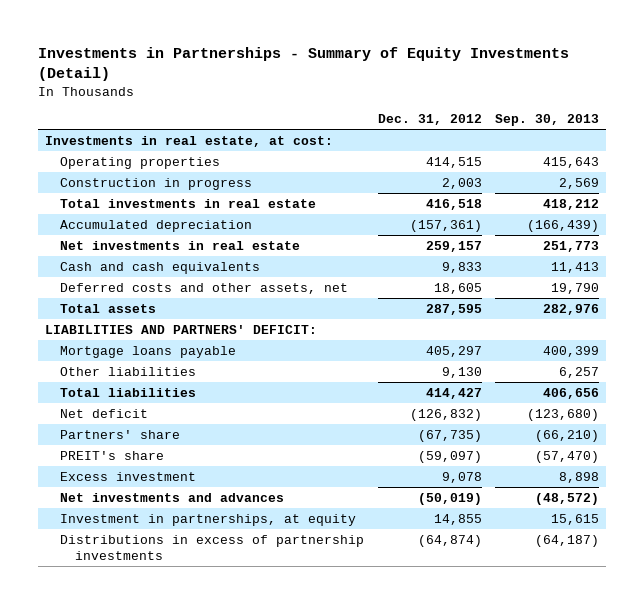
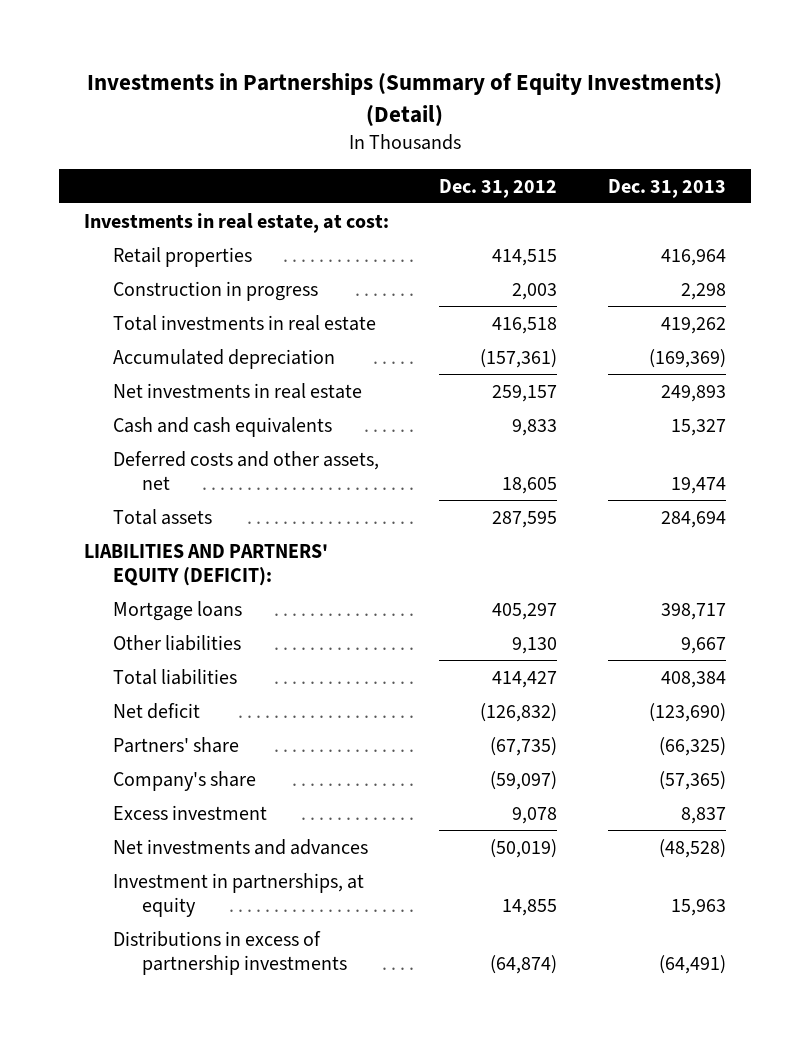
- Investments in Partnerships - Summary of Equity Investments (Detail)
+ Investments in Partnerships (Summary of Equity Investments) (Detail)
- | Dec. 31, 2012 | Sep. 30, 2013
+ | Dec. 31, 2012 | Dec. 31, 2013
- Operating properties | 414,515 | 415,643
+ Retail properties | 414,515 | 416,964
- LIABILITIES AND PARTNERS' DEFICIT:
- Mortgage loans payable | 405,297 | 400,399
+ LIABILITIES AND PARTNERS' EQUITY (DEFICIT):
+ Mortgage loans | 405,297 | 398,717
- PREIT's share | (59,097) | (57,470)
+ Company's share | (59,097) | (57,365)

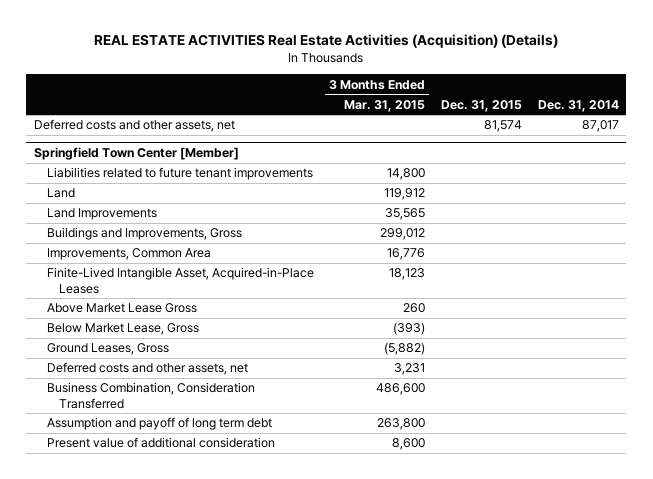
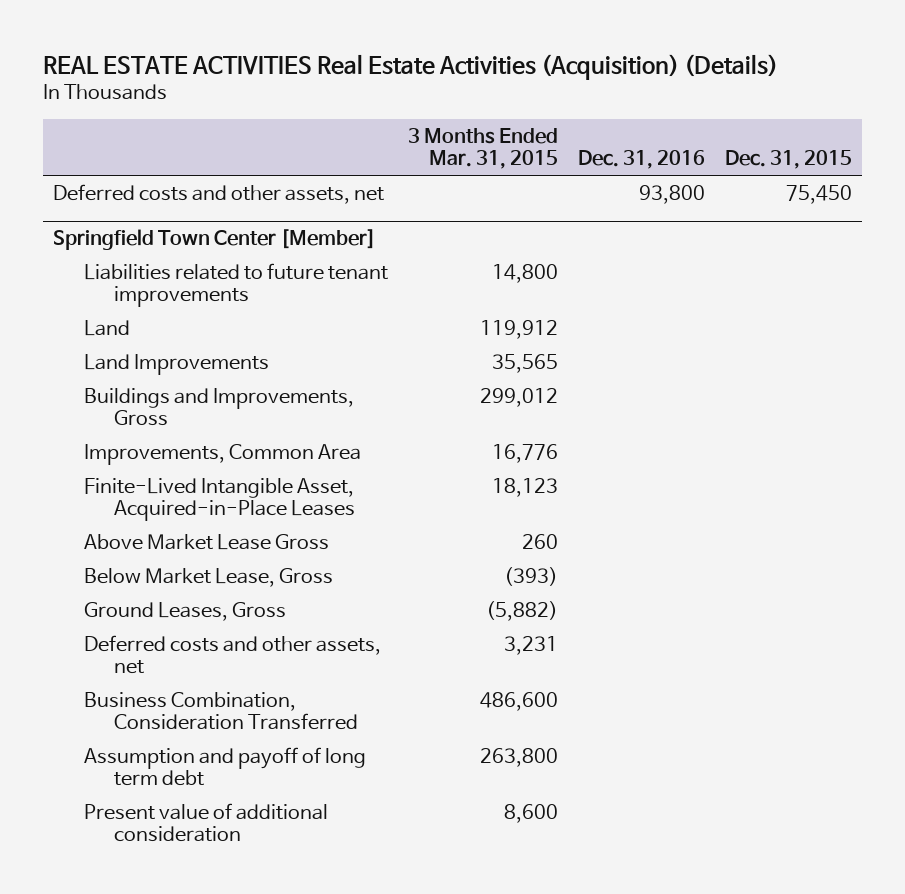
- | 3 Months Ended Mar. 31, 2015 | Dec. 31, 2015 | Dec. 31, 2014
+ | 3 Months Ended Mar. 31, 2015 | Dec. 31, 2016 | Dec. 31, 2015
- Deferred costs and other assets, net | | 81,574 | 87,017
+ Deferred costs and other assets, net | | 93,800 | 75,450

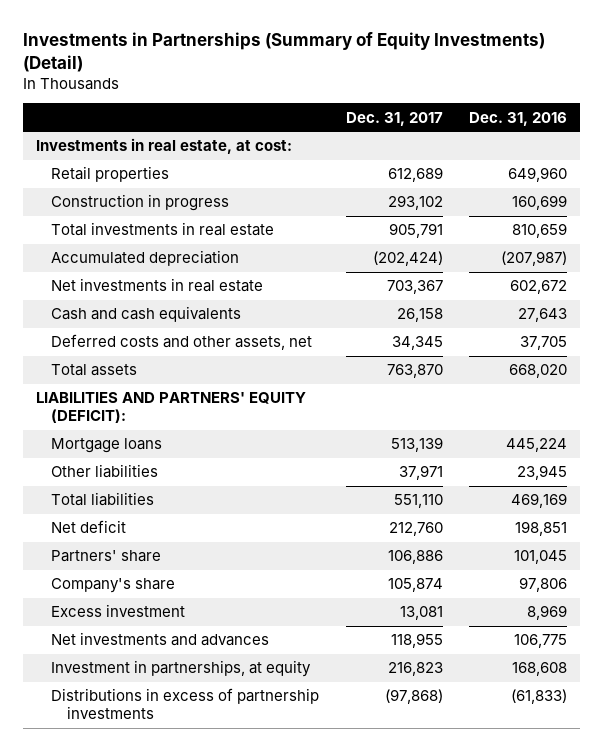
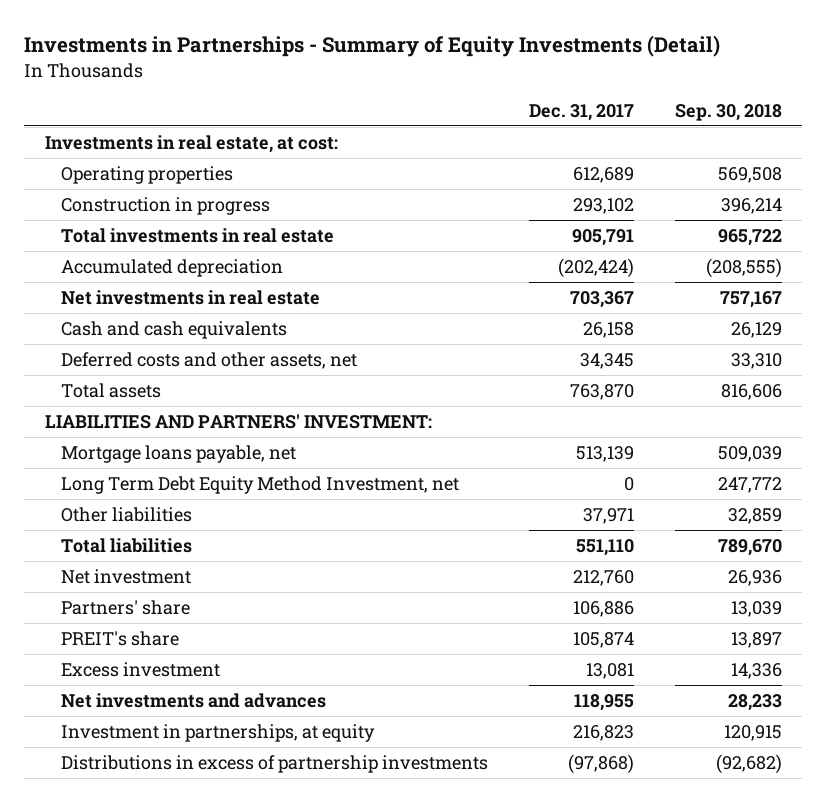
- Investments in Partnerships (Summary of Equity Investments) (Detail)
+ Investments in Partnerships - Summary of Equity Investments (Detail)
- | Dec. 31, 2017 | Dec. 31, 2016
+ | Dec. 31, 2017 | Sep. 30, 2018
- Retail properties | 612,689 | 649,960
+ Operating properties | 612,689 | 569,508
- LIABILITIES AND PARTNERS' EQUITY (DEFICIT):
- Mortgage loans | 513,139 | 445,224
+ LIABILITIES AND PARTNERS' INVESTMENT:
+ Mortgage loans payable, net | 513,139 | 509,039
+ Long Term Debt Equity Method Investment, net | 0 | 247,772
- Net deficit | 212,760 | 198,851
+ Net investment | 212,760 | 26,936
- Company's share | 105,874 | 97,806
+ PREIT's share | 105,874 | 13,897

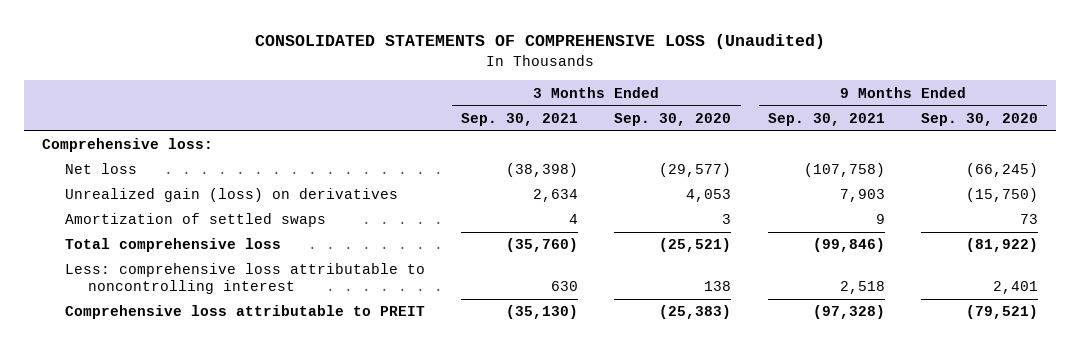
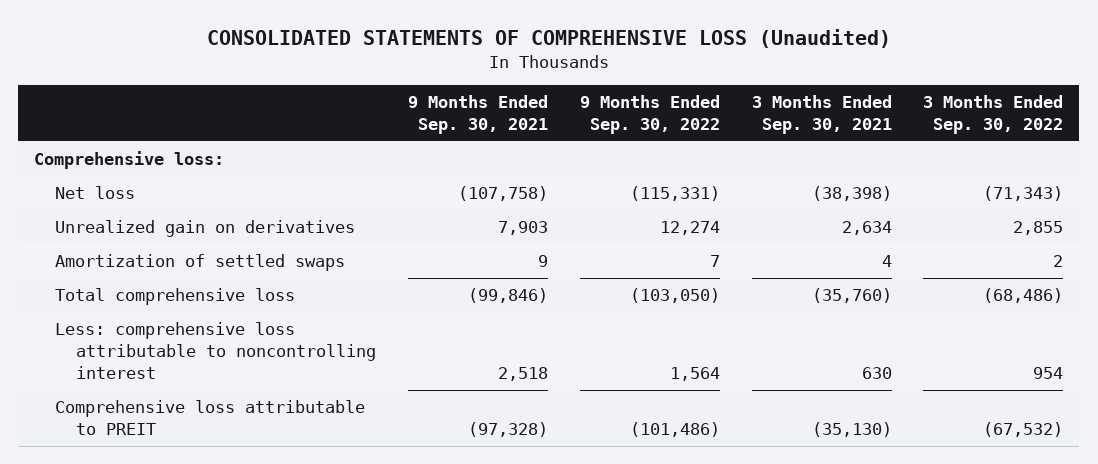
- | 3 Months Ended Sep. 30, 2021 | 3 Months Ended Sep. 30, 2020 | 9 Months Ended Sep. 30, 2021 | 9 Months Ended Sep. 30, 2020
+ | 9 Months Ended Sep. 30, 2021 | 9 Months Ended Sep. 30, 2022 | 3 Months Ended Sep. 30, 2021 | 3 Months Ended Sep. 30, 2022
- Unrealized gain (loss) on derivatives | 2,634 | 4,053 | 7,903 | (15,750)
+ Unrealized gain on derivatives | 7,903 | 12,274 | 2,634 | 2,855

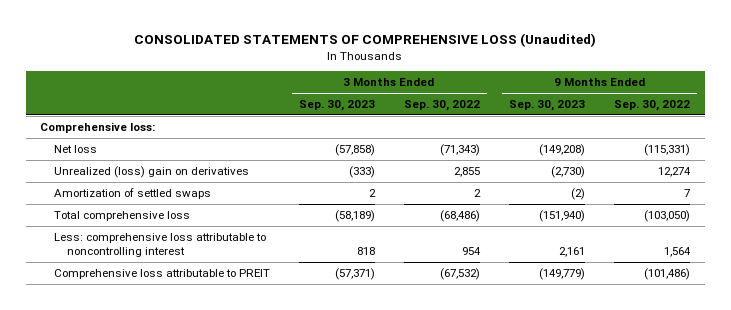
- | 9 Months Ended Sep. 30, 2021 | 9 Months Ended Sep. 30, 2022 | 3 Months Ended Sep. 30, 2021 | 3 Months Ended Sep. 30, 2022
+ | 3 Months Ended Sep. 30, 2023 | 3 Months Ended Sep. 30, 2022 | 9 Months Ended Sep. 30, 2023 | 9 Months Ended Sep. 30, 2022
- Unrealized gain on derivatives | 7,903 | 12,274 | 2,634 | 2,855
+ Unrealized (loss) gain on derivatives | (333) | 2,855 | (2,730) | 12,274

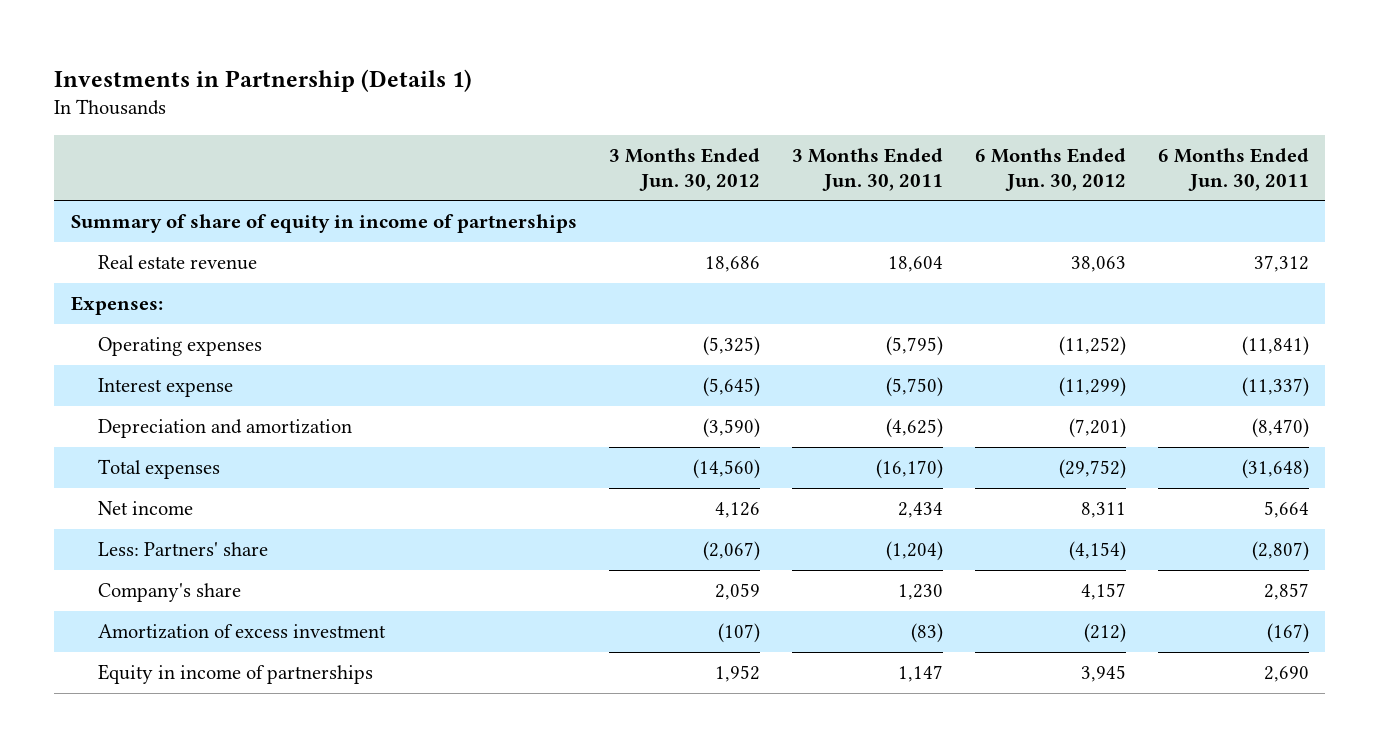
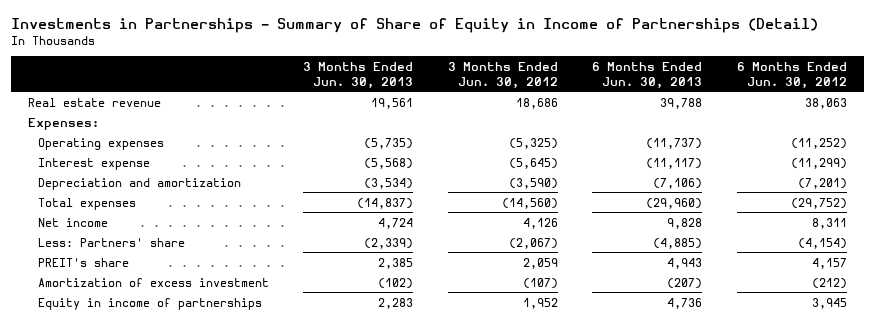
- Investments in Partnership (Details 1)
+ Investments in Partnerships - Summary of Share of Equity in Income of Partnerships (Detail)
- | 3 Months Ended Jun. 30, 2012 | 3 Months Ended Jun. 30, 2011 | 6 Months Ended Jun. 30, 2012 | 6 Months Ended Jun. 30, 2011
+ | 3 Months Ended Jun. 30, 2013 | 3 Months Ended Jun. 30, 2012 | 6 Months Ended Jun. 30, 2013 | 6 Months Ended Jun. 30, 2012
- Summary of share of equity in income of partnerships
- Company's share | 2,059 | 1,230 | 4,157 | 2,857
+ PREIT's share | 2,385 | 2,059 | 4,943 | 4,157

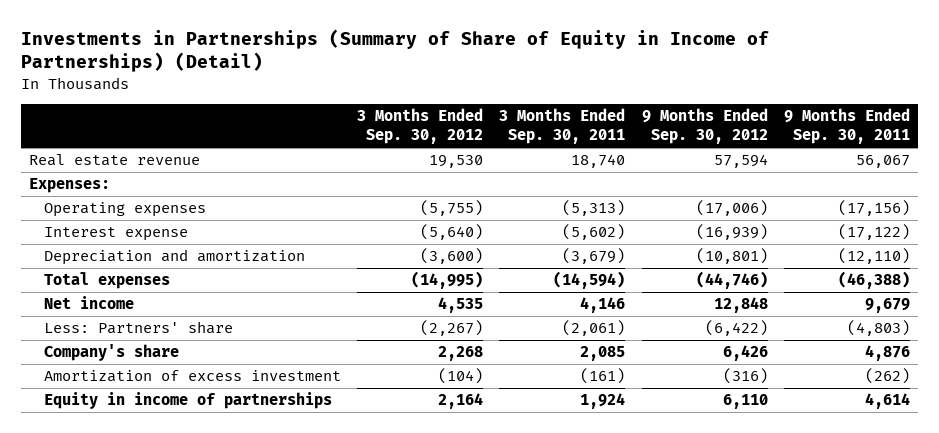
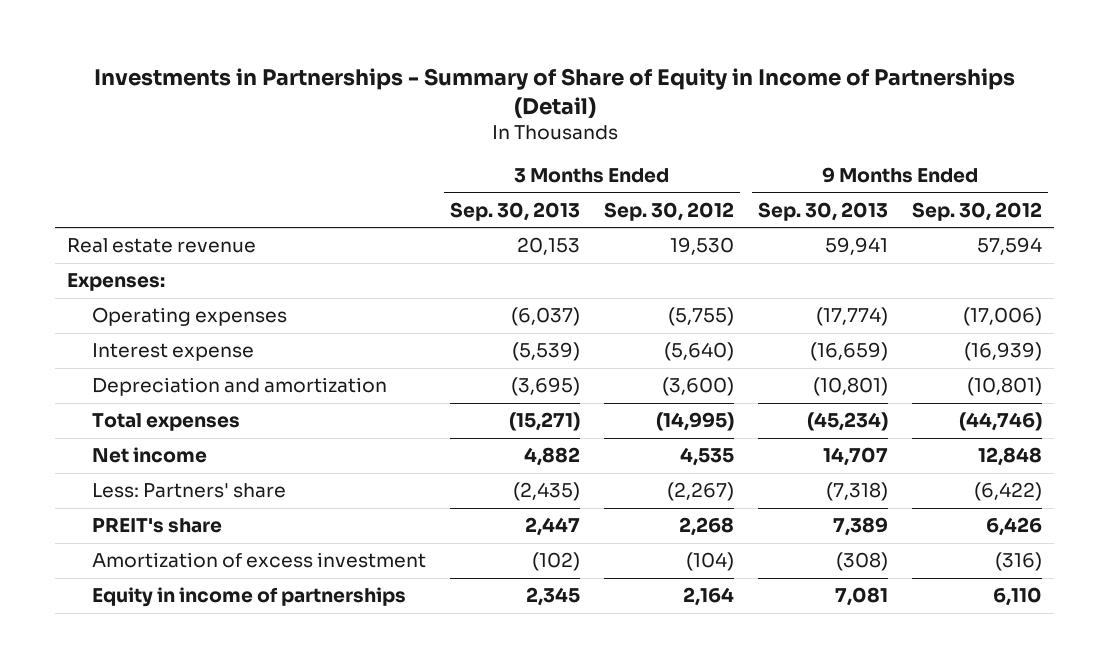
- Investments in Partnerships (Summary of Share of Equity in Income of Partnerships) (Detail)
+ Investments in Partnerships - Summary of Share of Equity in Income of Partnerships (Detail)
- | 3 Months Ended Sep. 30, 2012 | 3 Months Ended Sep. 30, 2011 | 9 Months Ended Sep. 30, 2012 | 9 Months Ended Sep. 30, 2011
+ | 3 Months Ended Sep. 30, 2013 | 3 Months Ended Sep. 30, 2012 | 9 Months Ended Sep. 30, 2013 | 9 Months Ended Sep. 30, 2012
- Company's share | 2,268 | 2,085 | 6,426 | 4,876
+ PREIT's share | 2,447 | 2,268 | 7,389 | 6,426

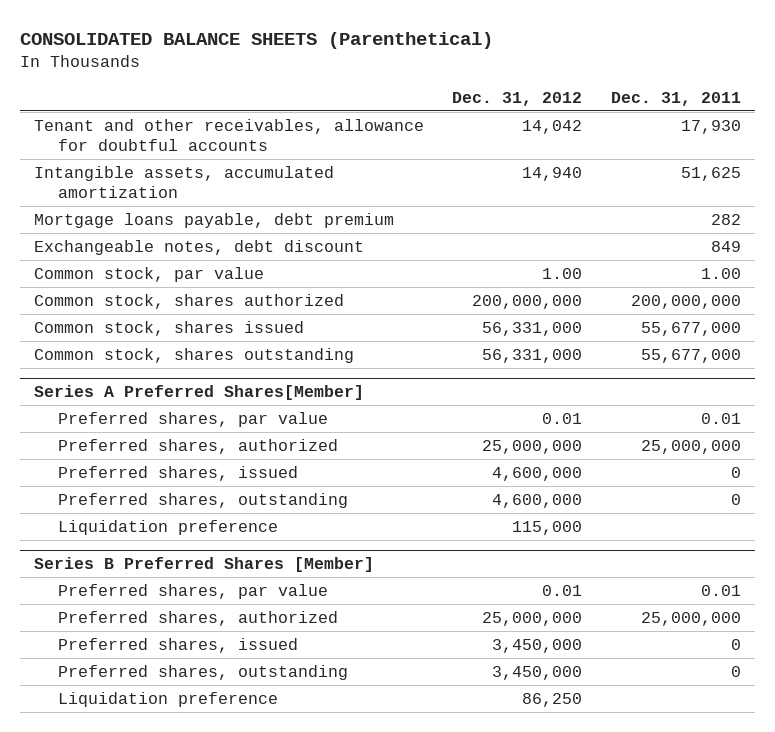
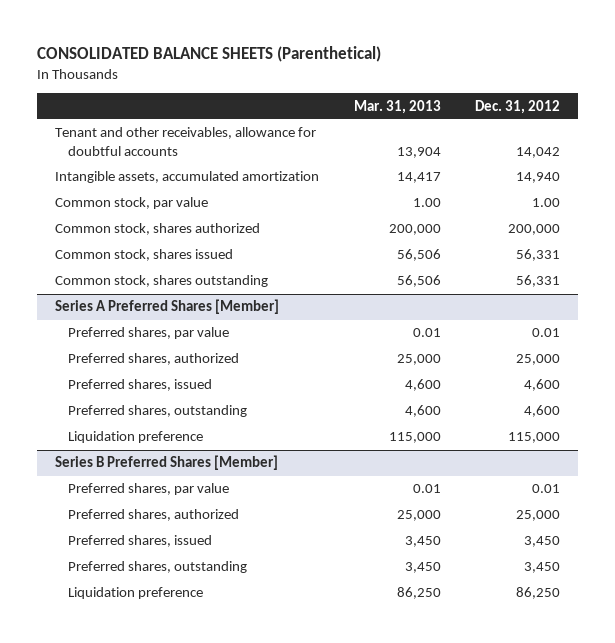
- | Dec. 31, 2012 | Dec. 31, 2011
+ | Mar. 31, 2013 | Dec. 31, 2012
- Mortgage loans payable, debt premium | | 282
- Exchangeable notes, debt discount | | 849
- Common stock, shares authorized | 200,000,000 | 200,000,000
- Common stock, shares issued | 56,331,000 | 55,677,000
- Common stock, shares outstanding | 56,331,000 | 55,677,000
- Series A Preferred Shares[Member]
+ Common stock, shares authorized | 200,000 | 200,000
+ Common stock, shares issued | 56,506 | 56,331
+ Common stock, shares outstanding | 56,506 | 56,331
+ Series A Preferred Shares [Member]
- Preferred shares, authorized | 25,000,000 | 25,000,000
- Preferred shares, issued | 4,600,000 | 0
- Preferred shares, outstanding | 4,600,000 | 0
+ Preferred shares, authorized | 25,000 | 25,000
+ Preferred shares, issued | 4,600 | 4,600
+ Preferred shares, outstanding | 4,600 | 4,600
@ Series B Preferred Shares [Member]
- Preferred shares, authorized | 25,000,000 | 25,000,000
- Preferred shares, issued | 3,450,000 | 0
- Preferred shares, outstanding | 3,450,000 | 0
+ Preferred shares, authorized | 25,000 | 25,000
+ Preferred shares, issued | 3,450 | 3,450
+ Preferred shares, outstanding | 3,450 | 3,450

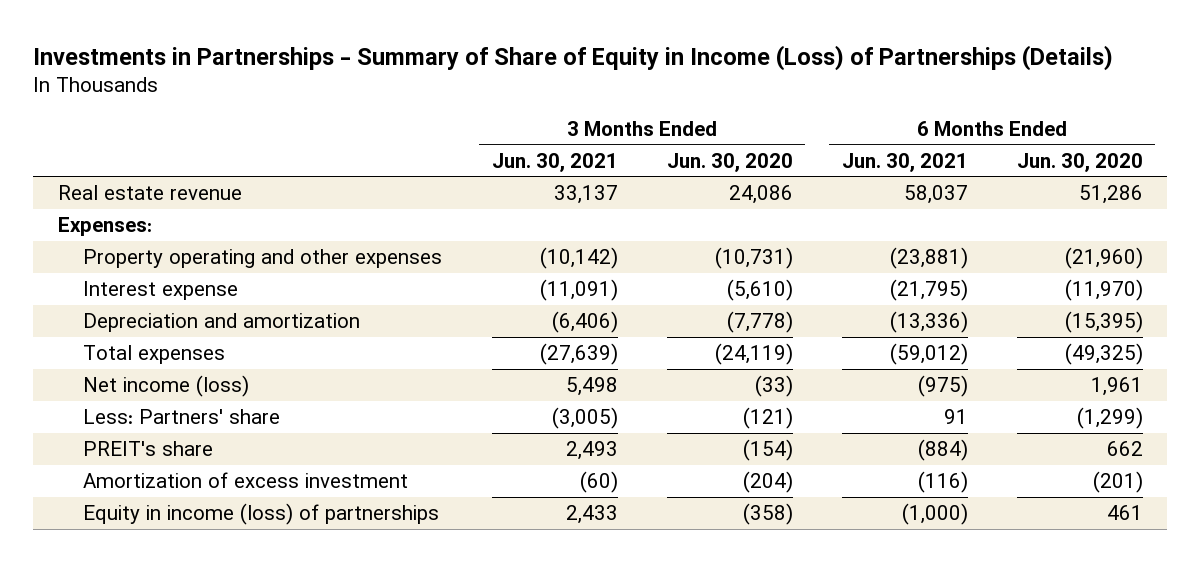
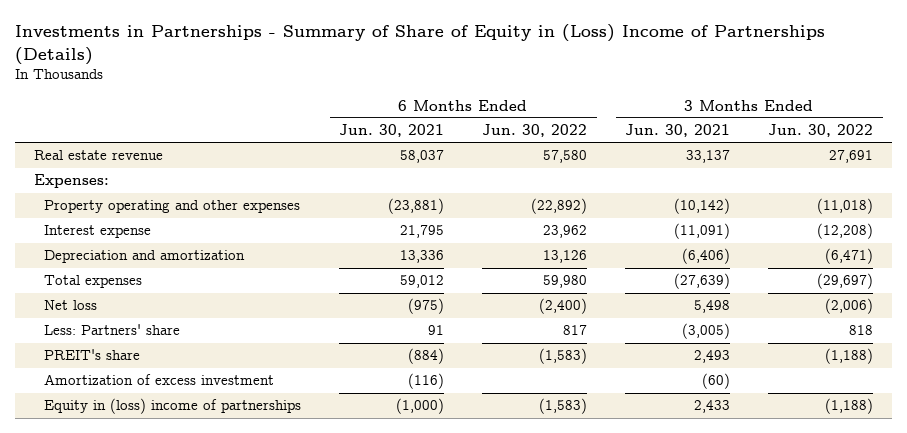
- Investments in Partnerships - Summary of Share of Equity in Income (Loss) of Partnerships (Details)
+ Investments in Partnerships - Summary of Share of Equity in (Loss) Income of Partnerships (Details)
- | 3 Months Ended Jun. 30, 2021 | 3 Months Ended Jun. 30, 2020 | 6 Months Ended Jun. 30, 2021 | 6 Months Ended Jun. 30, 2020
+ | 6 Months Ended Jun. 30, 2021 | 6 Months Ended Jun. 30, 2022 | 3 Months Ended Jun. 30, 2021 | 3 Months Ended Jun. 30, 2022
- Interest expense | (11,091) | (5,610) | (21,795) | (11,970)
- Depreciation and amortization | (6,406) | (7,778) | (13,336) | (15,395)
- Total expenses | (27,639) | (24,119) | (59,012) | (49,325)
- Net income (loss) | 5,498 | (33) | (975) | 1,961
+ Interest expense | 21,795 | 23,962 | (11,091) | (12,208)
+ Depreciation and amortization | 13,336 | 13,126 | (6,406) | (6,471)
+ Total expenses | 59,012 | 59,980 | (27,639) | (29,697)
+ Net loss | (975) | (2,400) | 5,498 | (2,006)
- Equity in income (loss) of partnerships | 2,433 | (358) | (1,000) | 461
+ Equity in (loss) income of partnerships | (1,000) | (1,583) | 2,433 | (1,188)

